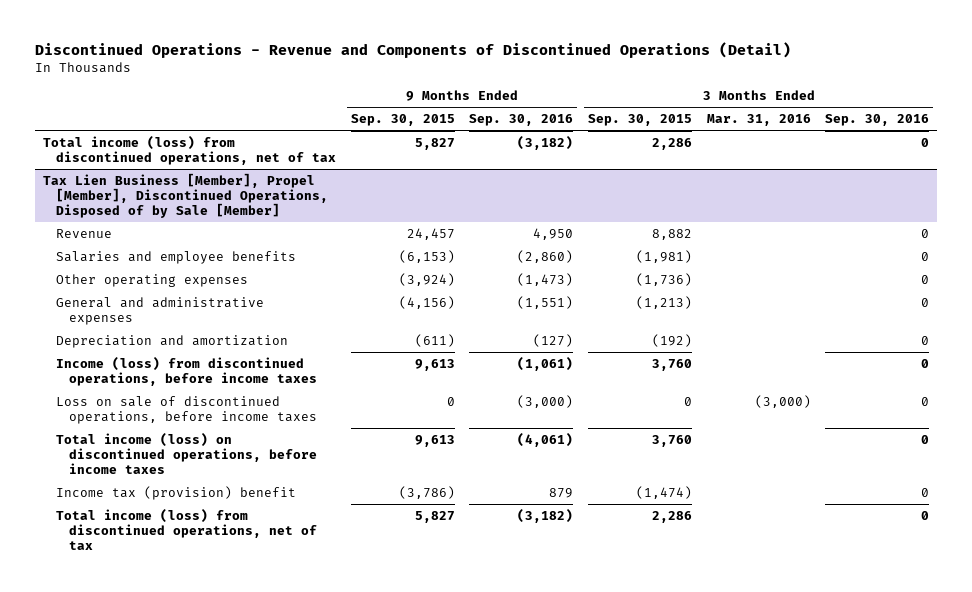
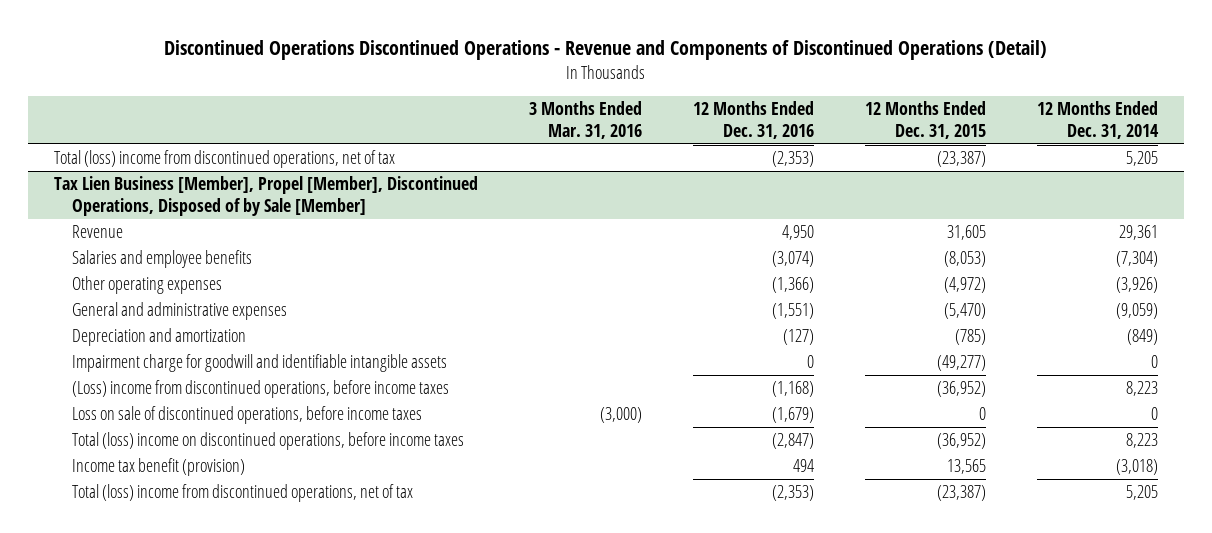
- Discontinued Operations - Revenue and Components of Discontinued Operations (Detail)
+ Discontinued Operations Discontinued Operations - Revenue and Components of Discontinued Operations (Detail)
- | 9 Months Ended Sep. 30, 2015 | 9 Months Ended Sep. 30, 2016 | 3 Months Ended Sep. 30, 2015 | 3 Months Ended Mar. 31, 2016 | 3 Months Ended Sep. 30, 2016
+ | 3 Months Ended Mar. 31, 2016 | 12 Months Ended Dec. 31, 2016 | 12 Months Ended Dec. 31, 2015 | 12 Months Ended Dec. 31, 2014
- Total income (loss) from discontinued operations, net of tax | 5,827 | (3,182) | 2,286 | | 0
+ Total (loss) income from discontinued operations, net of tax | | (2,353) | (23,387) | 5,205
@ Tax Lien Business [Member], Propel [Member], Discontinued Operations, Disposed of by Sale [Member]
- Income (loss) from discontinued operations, before income taxes | 9,613 | (1,061) | 3,760 | | 0
+ Impairment charge for goodwill and identifiable intangible assets | | 0 | (49,277) | 0
+ (Loss) income from discontinued operations, before income taxes | | (1,168) | (36,952) | 8,223
- Total income (loss) on discontinued operations, before income taxes | 9,613 | (4,061) | 3,760 | | 0
- Income tax (provision) benefit | (3,786) | 879 | (1,474) | | 0
- Total income (loss) from discontinued operations, net of tax | 5,827 | (3,182) | 2,286 | | 0
+ Total (loss) income on discontinued operations, before income taxes | | (2,847) | (36,952) | 8,223
+ Income tax benefit (provision) | | 494 | 13,565 | (3,018)
+ Total (loss) income from discontinued operations, net of tax | | (2,353) | (23,387) | 5,205

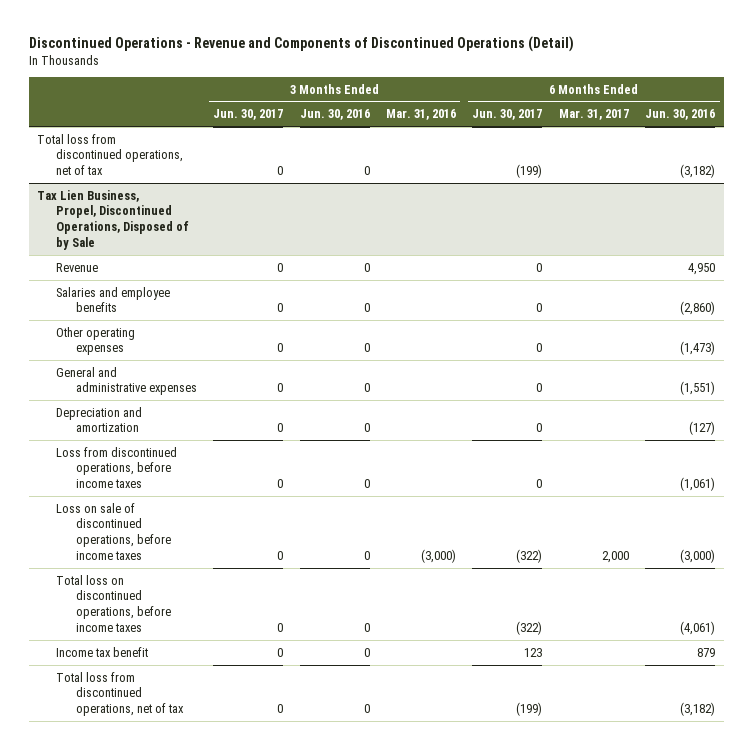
- Discontinued Operations Discontinued Operations - Revenue and Components of Discontinued Operations (Detail)
+ Discontinued Operations - Revenue and Components of Discontinued Operations (Detail)
- | 3 Months Ended Mar. 31, 2016 | 12 Months Ended Dec. 31, 2016 | 12 Months Ended Dec. 31, 2015 | 12 Months Ended Dec. 31, 2014
+ | 3 Months Ended Jun. 30, 2017 | 3 Months Ended Jun. 30, 2016 | 3 Months Ended Mar. 31, 2016 | 6 Months Ended Jun. 30, 2017 | 6 Months Ended Mar. 31, 2017 | 6 Months Ended Jun. 30, 2016
- Total (loss) income from discontinued operations, net of tax | | (2,353) | (23,387) | 5,205
- Tax Lien Business [Member], Propel [Member], Discontinued Operations, Disposed of by Sale [Member]
+ Total loss from discontinued operations, net of tax | 0 | 0 | | (199) | | (3,182)
+ Tax Lien Business, Propel, Discontinued Operations, Disposed of by Sale
- Impairment charge for goodwill and identifiable intangible assets | | 0 | (49,277) | 0
- (Loss) income from discontinued operations, before income taxes | | (1,168) | (36,952) | 8,223
+ Loss from discontinued operations, before income taxes | 0 | 0 | | 0 | | (1,061)
- Total (loss) income on discontinued operations, before income taxes | | (2,847) | (36,952) | 8,223
- Income tax benefit (provision) | | 494 | 13,565 | (3,018)
- Total (loss) income from discontinued operations, net of tax | | (2,353) | (23,387) | 5,205
+ Total loss on discontinued operations, before income taxes | 0 | 0 | | (322) | | (4,061)
+ Income tax benefit | 0 | 0 | | 123 | | 879
+ Total loss from discontinued operations, net of tax | 0 | 0 | | (199) | | (3,182)

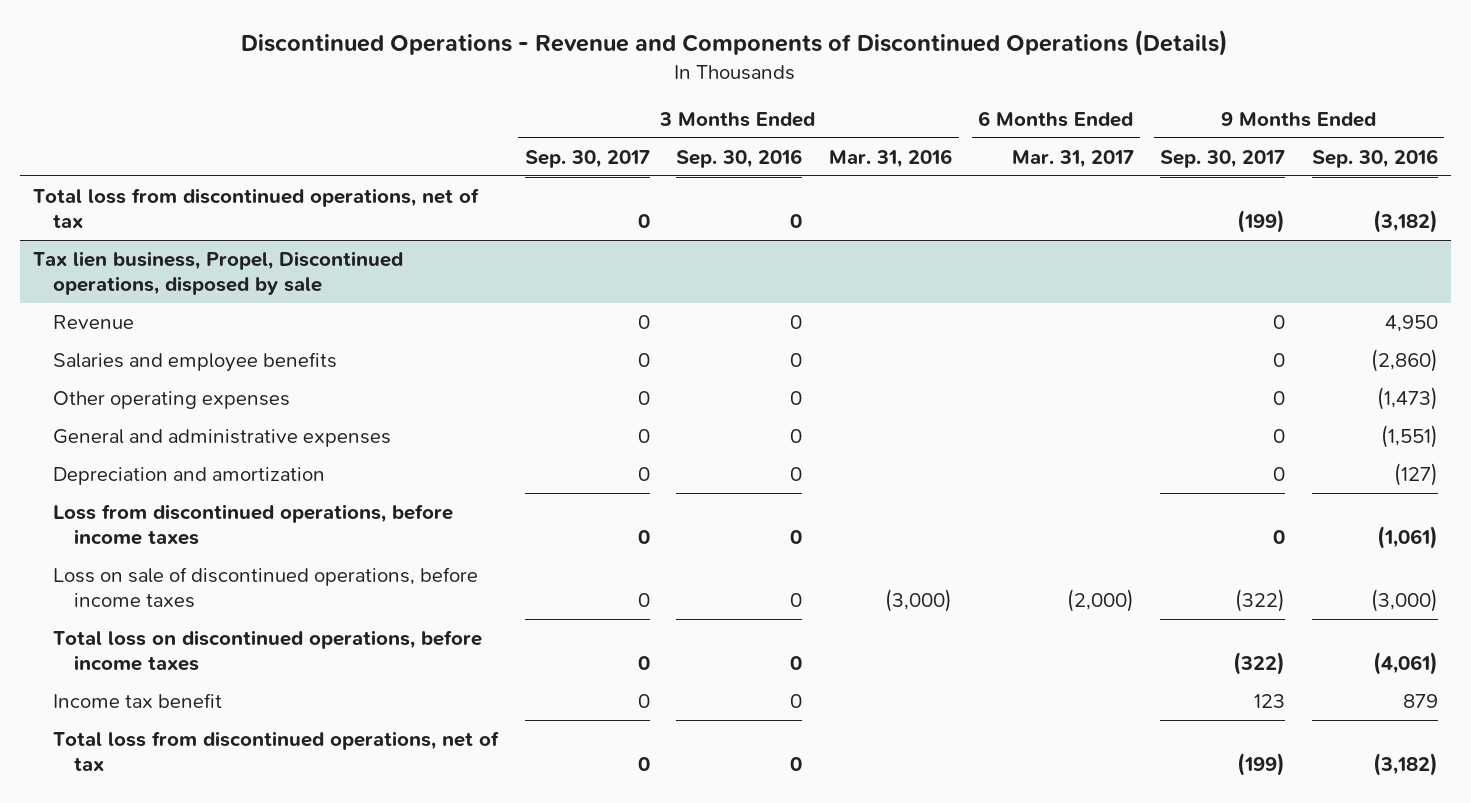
- Discontinued Operations - Revenue and Components of Discontinued Operations (Detail)
+ Discontinued Operations - Revenue and Components of Discontinued Operations (Details)
- | 3 Months Ended Jun. 30, 2017 | 3 Months Ended Jun. 30, 2016 | 3 Months Ended Mar. 31, 2016 | 6 Months Ended Jun. 30, 2017 | 6 Months Ended Mar. 31, 2017 | 6 Months Ended Jun. 30, 2016
+ | 3 Months Ended Sep. 30, 2017 | 3 Months Ended Sep. 30, 2016 | 3 Months Ended Mar. 31, 2016 | 6 Months Ended Mar. 31, 2017 | 9 Months Ended Sep. 30, 2017 | 9 Months Ended Sep. 30, 2016
- Tax Lien Business, Propel, Discontinued Operations, Disposed of by Sale
+ Tax lien business, Propel, Discontinued operations, disposed by sale
- Loss on sale of discontinued operations, before income taxes | 0 | 0 | (3,000) | (322) | 2,000 | (3,000)
+ Loss on sale of discontinued operations, before income taxes | 0 | 0 | (3,000) | (2,000) | (322) | (3,000)

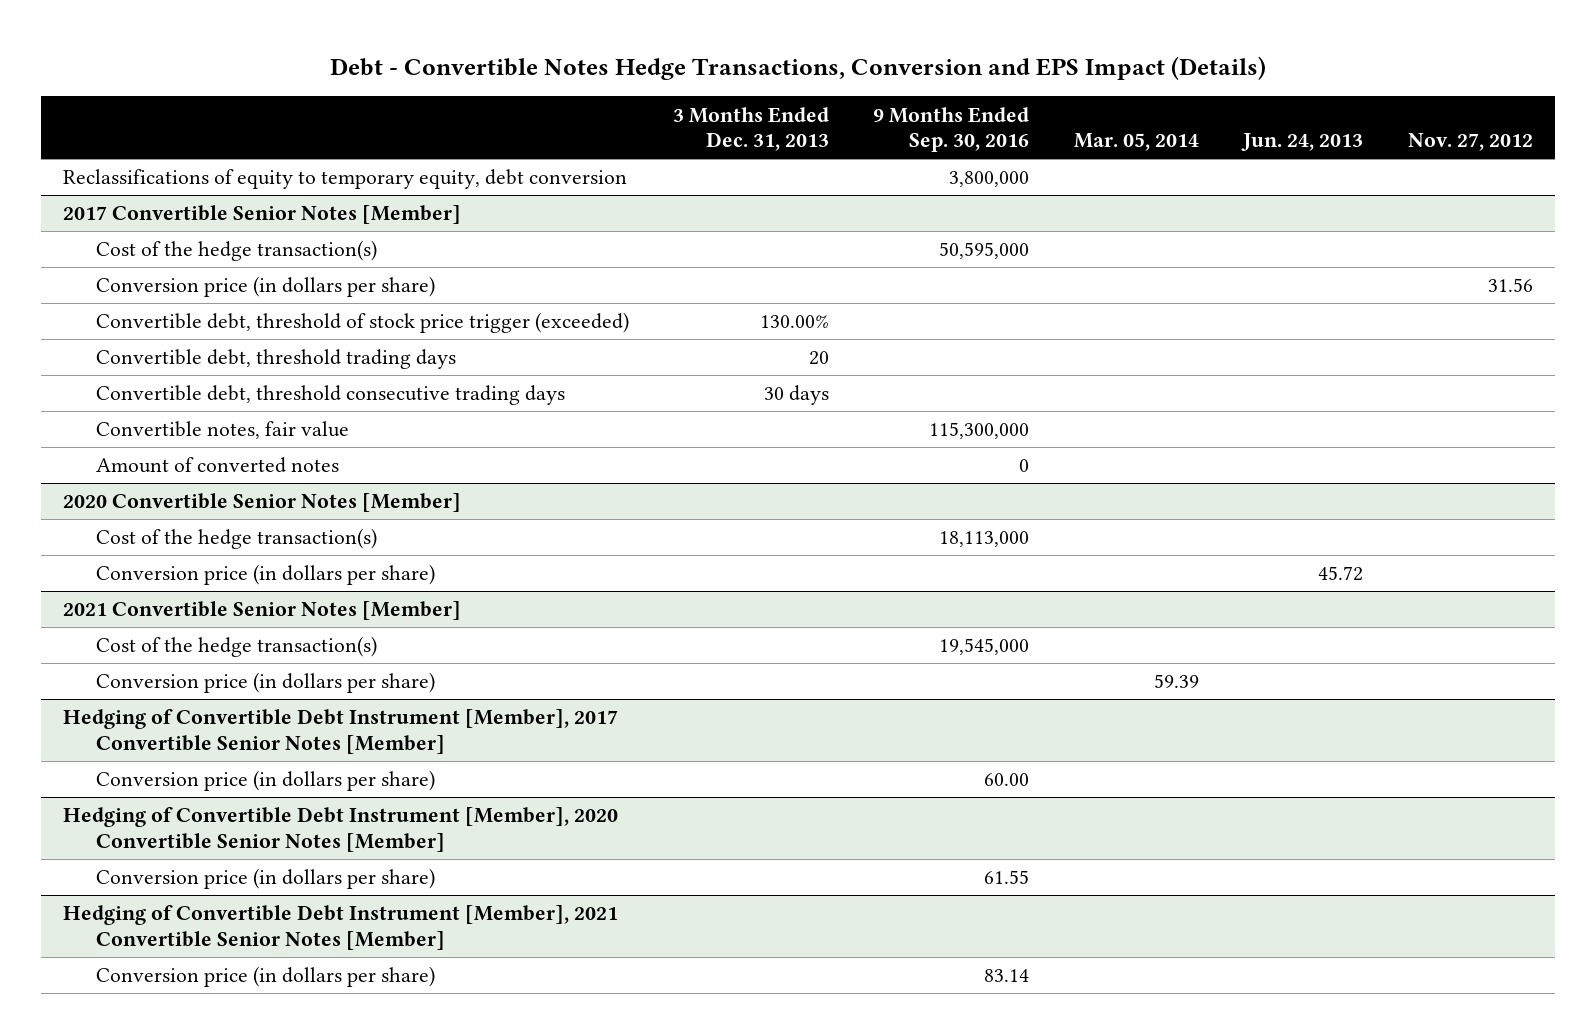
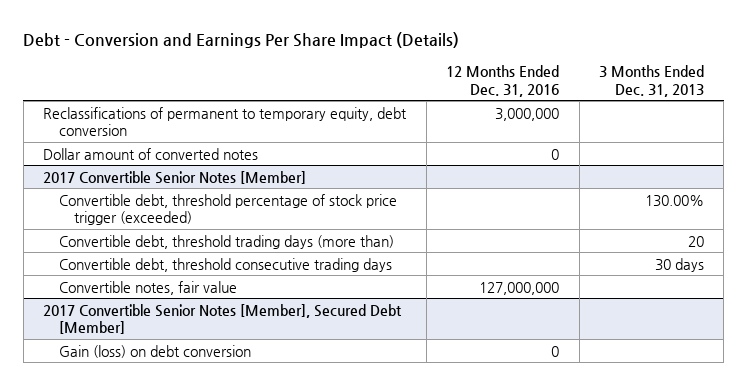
- Debt - Convertible Notes Hedge Transactions, Conversion and EPS Impact (Details)
+ Debt - Conversion and Earnings Per Share Impact (Details)
- | 3 Months Ended Dec. 31, 2013 | 9 Months Ended Sep. 30, 2016 | Mar. 05, 2014 | Jun. 24, 2013 | Nov. 27, 2012
+ | 12 Months Ended Dec. 31, 2016 | 3 Months Ended Dec. 31, 2013
- Reclassifications of equity to temporary equity, debt conversion | | 3,800,000 | | |
+ Reclassifications of permanent to temporary equity, debt conversion | 3,000,000 |
+ Dollar amount of converted notes | 0 |
@ 2017 Convertible Senior Notes [Member]
- Cost of the hedge transaction(s) | | 50,595,000 | | |
- Conversion price (in dollars per share) | | | | | 31.56
- Convertible debt, threshold of stock price trigger (exceeded) | 130.00% | | | |
- Convertible debt, threshold trading days | 20 | | | |
+ Convertible debt, threshold percentage of stock price trigger (exceeded) | | 130.00%
+ Convertible debt, threshold trading days (more than) | | 20
- Amount of converted notes | | 0 | | |
- 2020 Convertible Senior Notes [Member]
- Cost of the hedge transaction(s) | | 18,113,000 | | |
- Conversion price (in dollars per share) | | | | 45.72 |
- 2021 Convertible Senior Notes [Member]
- Cost of the hedge transaction(s) | | 19,545,000 | | |
- Conversion price (in dollars per share) | | | 59.39 | |
- Hedging of Convertible Debt Instrument [Member], 2017 Convertible Senior Notes [Member]
- Conversion price (in dollars per share) | | 60.00 | | |
- Hedging of Convertible Debt Instrument [Member], 2020 Convertible Senior Notes [Member]
- Conversion price (in dollars per share) | | 61.55 | | |
- Hedging of Convertible Debt Instrument [Member], 2021 Convertible Senior Notes [Member]
- Conversion price (in dollars per share) | | 83.14 | | |
+ 2017 Convertible Senior Notes [Member], Secured Debt [Member]
+ Gain (loss) on debt conversion | 0 |

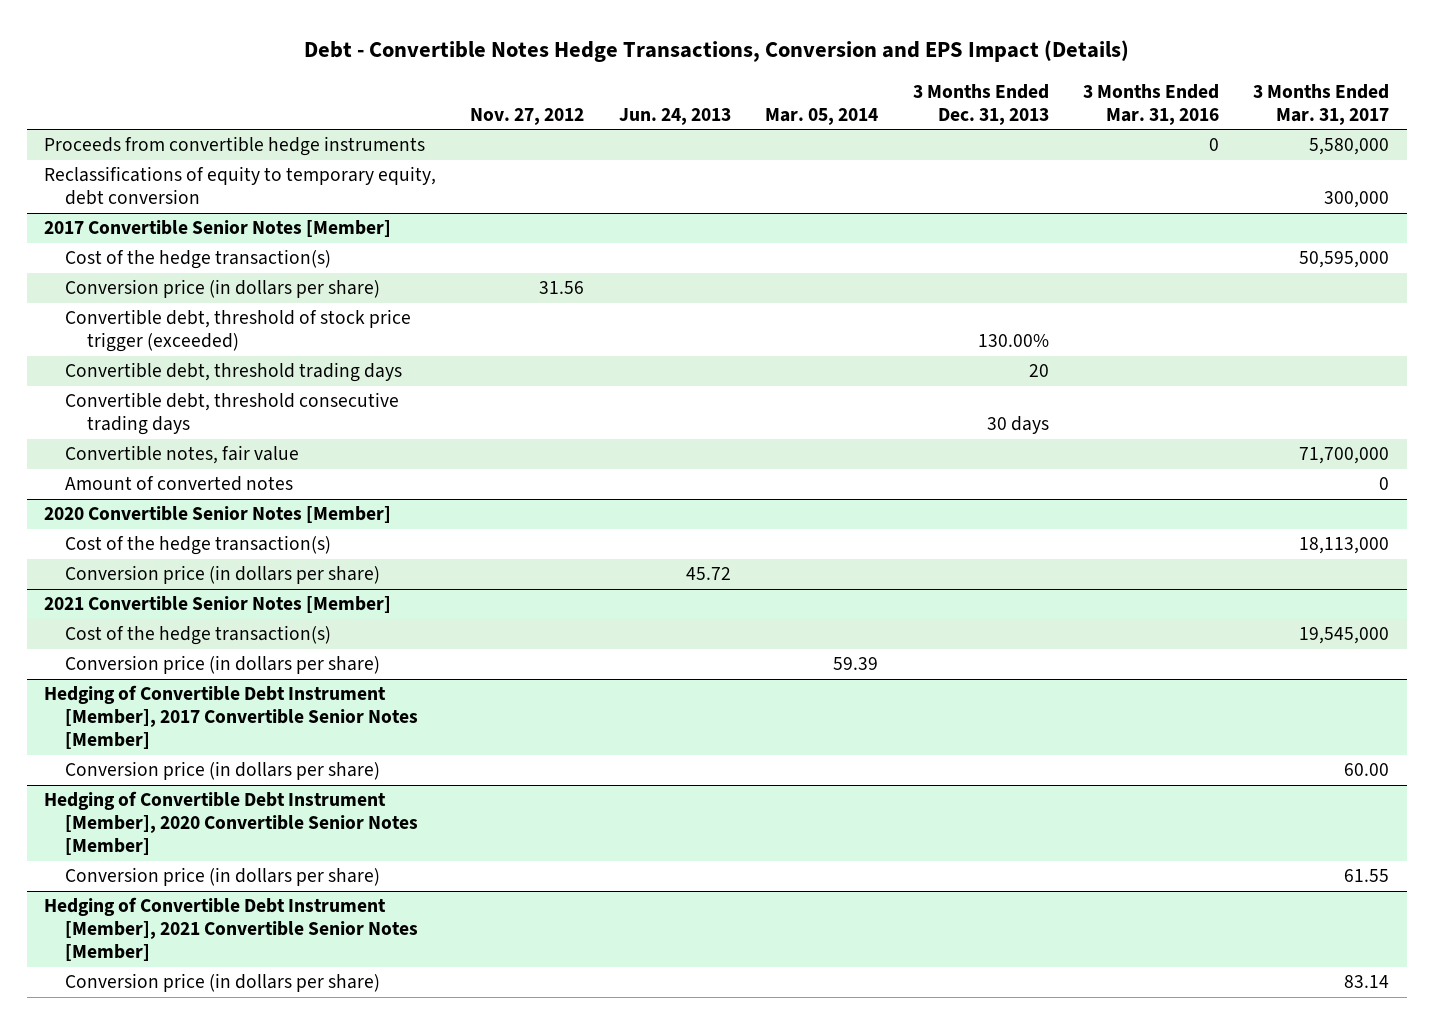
- Debt - Conversion and Earnings Per Share Impact (Details)
+ Debt - Convertible Notes Hedge Transactions, Conversion and EPS Impact (Details)
- | 12 Months Ended Dec. 31, 2016 | 3 Months Ended Dec. 31, 2013
+ | Nov. 27, 2012 | Jun. 24, 2013 | Mar. 05, 2014 | 3 Months Ended Dec. 31, 2013 | 3 Months Ended Mar. 31, 2016 | 3 Months Ended Mar. 31, 2017
- Reclassifications of permanent to temporary equity, debt conversion | 3,000,000 |
- Dollar amount of converted notes | 0 |
+ Proceeds from convertible hedge instruments | | | | | 0 | 5,580,000
+ Reclassifications of equity to temporary equity, debt conversion | | | | | | 300,000
@ 2017 Convertible Senior Notes [Member]
- Convertible debt, threshold percentage of stock price trigger (exceeded) | | 130.00%
- Convertible debt, threshold trading days (more than) | | 20
+ Cost of the hedge transaction(s) | | | | | | 50,595,000
+ Conversion price (in dollars per share) | 31.56 | | | | |
+ Convertible debt, threshold of stock price trigger (exceeded) | | | | 130.00% | |
+ Convertible debt, threshold trading days | | | | 20 | |
- 2017 Convertible Senior Notes [Member], Secured Debt [Member]
- Gain (loss) on debt conversion | 0 |
@ 2017 Convertible Senior Notes [Member]
+ Amount of converted notes | | | | | | 0
+ 2020 Convertible Senior Notes [Member]
+ Cost of the hedge transaction(s) | | | | | | 18,113,000
+ Conversion price (in dollars per share) | | 45.72 | | | |
+ 2021 Convertible Senior Notes [Member]
+ Cost of the hedge transaction(s) | | | | | | 19,545,000
+ Conversion price (in dollars per share) | | | 59.39 | | |
+ Hedging of Convertible Debt Instrument [Member], 2017 Convertible Senior Notes [Member]
+ Conversion price (in dollars per share) | | | | | | 60.00
+ Hedging of Convertible Debt Instrument [Member], 2020 Convertible Senior Notes [Member]
+ Conversion price (in dollars per share) | | | | | | 61.55
+ Hedging of Convertible Debt Instrument [Member], 2021 Convertible Senior Notes [Member]
+ Conversion price (in dollars per share) | | | | | | 83.14

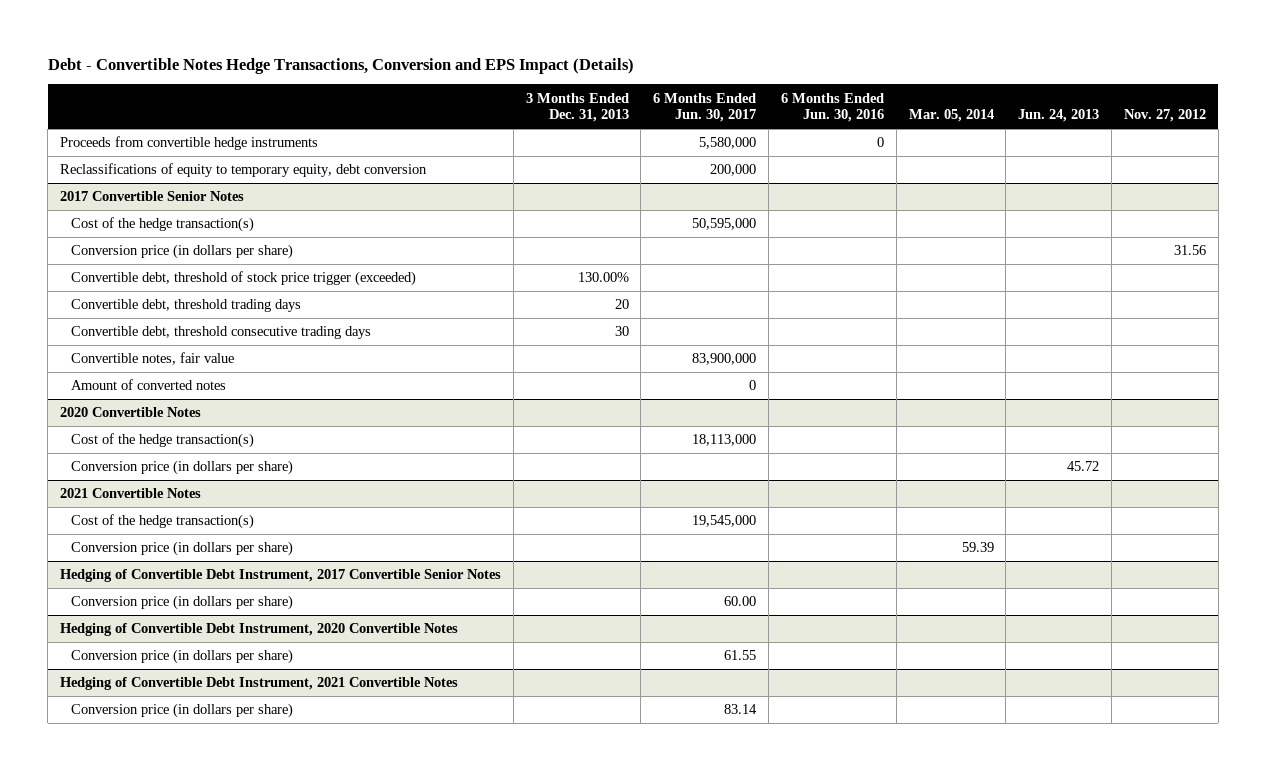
- | Nov. 27, 2012 | Jun. 24, 2013 | Mar. 05, 2014 | 3 Months Ended Dec. 31, 2013 | 3 Months Ended Mar. 31, 2016 | 3 Months Ended Mar. 31, 2017
+ | 3 Months Ended Dec. 31, 2013 | 6 Months Ended Jun. 30, 2017 | 6 Months Ended Jun. 30, 2016 | Mar. 05, 2014 | Jun. 24, 2013 | Nov. 27, 2012
- 2017 Convertible Senior Notes [Member]
+ 2017 Convertible Senior Notes
- Convertible debt, threshold consecutive trading days | | | | 30 days | |
+ Convertible debt, threshold consecutive trading days | 30 | | | | |
- 2020 Convertible Senior Notes [Member]
+ 2020 Convertible Notes
- 2021 Convertible Senior Notes [Member]
+ 2021 Convertible Notes
- Hedging of Convertible Debt Instrument [Member], 2017 Convertible Senior Notes [Member]
+ Hedging of Convertible Debt Instrument, 2017 Convertible Senior Notes
- Hedging of Convertible Debt Instrument [Member], 2020 Convertible Senior Notes [Member]
+ Hedging of Convertible Debt Instrument, 2020 Convertible Notes
- Hedging of Convertible Debt Instrument [Member], 2021 Convertible Senior Notes [Member]
+ Hedging of Convertible Debt Instrument, 2021 Convertible Notes

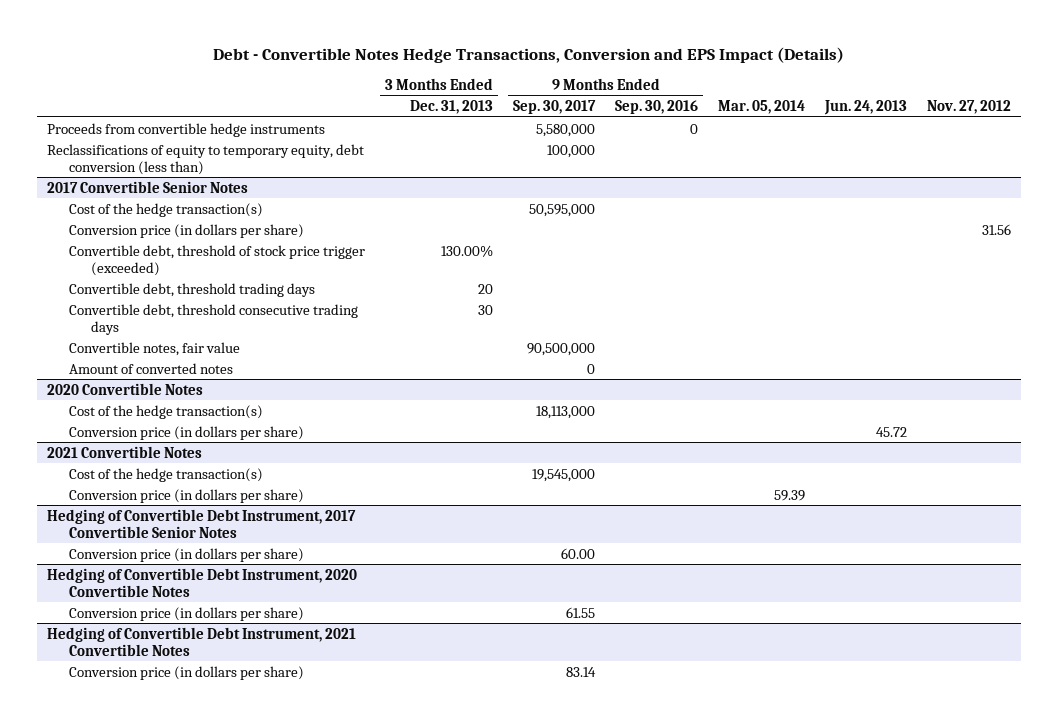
- | 3 Months Ended Dec. 31, 2013 | 6 Months Ended Jun. 30, 2017 | 6 Months Ended Jun. 30, 2016 | Mar. 05, 2014 | Jun. 24, 2013 | Nov. 27, 2012
+ | 3 Months Ended Dec. 31, 2013 | 9 Months Ended Sep. 30, 2017 | 9 Months Ended Sep. 30, 2016 | Mar. 05, 2014 | Jun. 24, 2013 | Nov. 27, 2012
- Reclassifications of equity to temporary equity, debt conversion | | 200,000 | | | |
+ Reclassifications of equity to temporary equity, debt conversion (less than) | | 100,000 | | | |

